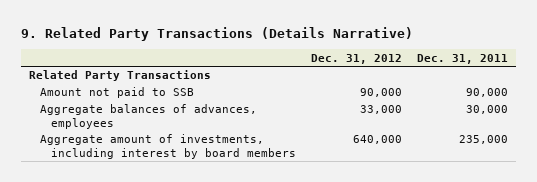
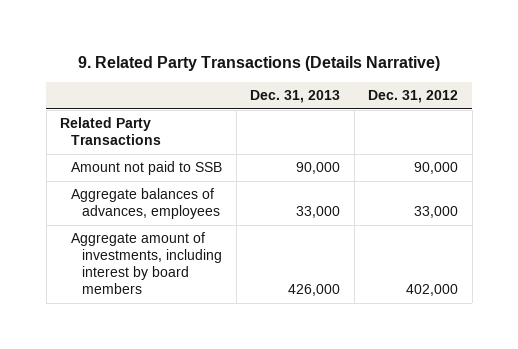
- | Dec. 31, 2012 | Dec. 31, 2011
+ | Dec. 31, 2013 | Dec. 31, 2012
- Aggregate amount of investments, including interest by board members | 640,000 | 235,000
+ Aggregate amount of investments, including interest by board members | 426,000 | 402,000

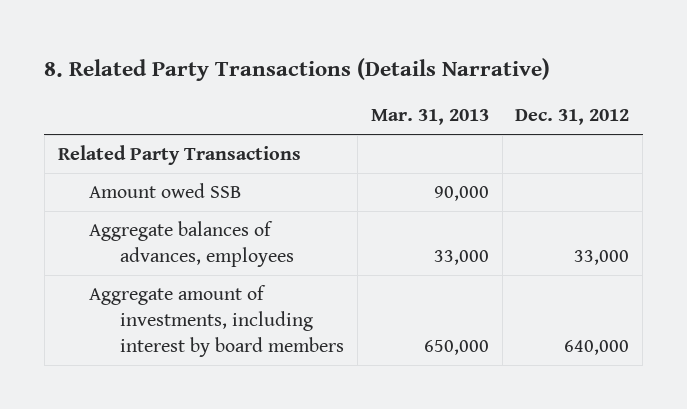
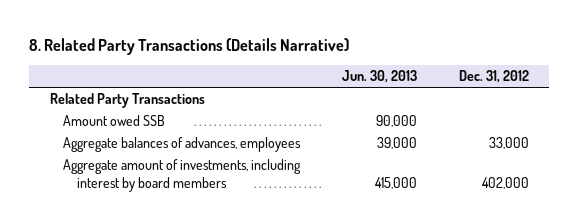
- | Mar. 31, 2013 | Dec. 31, 2012
+ | Jun. 30, 2013 | Dec. 31, 2012
- Aggregate amount of investments, including interest by board members | 650,000 | 640,000
+ Aggregate amount of investments, including interest by board members | 415,000 | 402,000

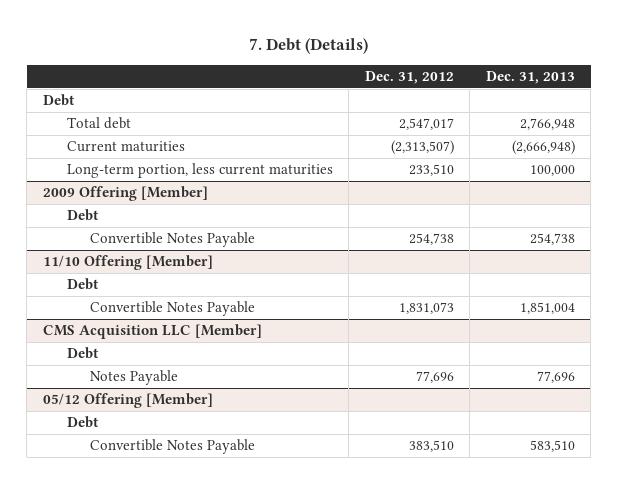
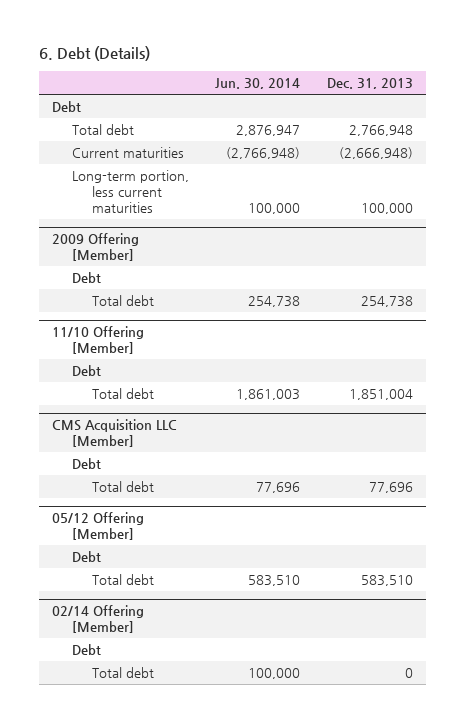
- 7. Debt (Details)
+ 6. Debt (Details)
- | Dec. 31, 2012 | Dec. 31, 2013
+ | Jun. 30, 2014 | Dec. 31, 2013
@ 2009 Offering [Member]
- Convertible Notes Payable | 254,738 | 254,738
+ Total debt | 254,738 | 254,738
@ 11/10 Offering [Member]
- Convertible Notes Payable | 1,831,073 | 1,851,004
+ Total debt | 1,861,003 | 1,851,004
@ CMS Acquisition LLC [Member]
- Notes Payable | 77,696 | 77,696
+ Total debt | 77,696 | 77,696
@ 05/12 Offering [Member]
- Convertible Notes Payable | 383,510 | 583,510
+ Total debt | 583,510 | 583,510
+ 02/14 Offering [Member]
+ Debt
+ Total debt | 100,000 | 0

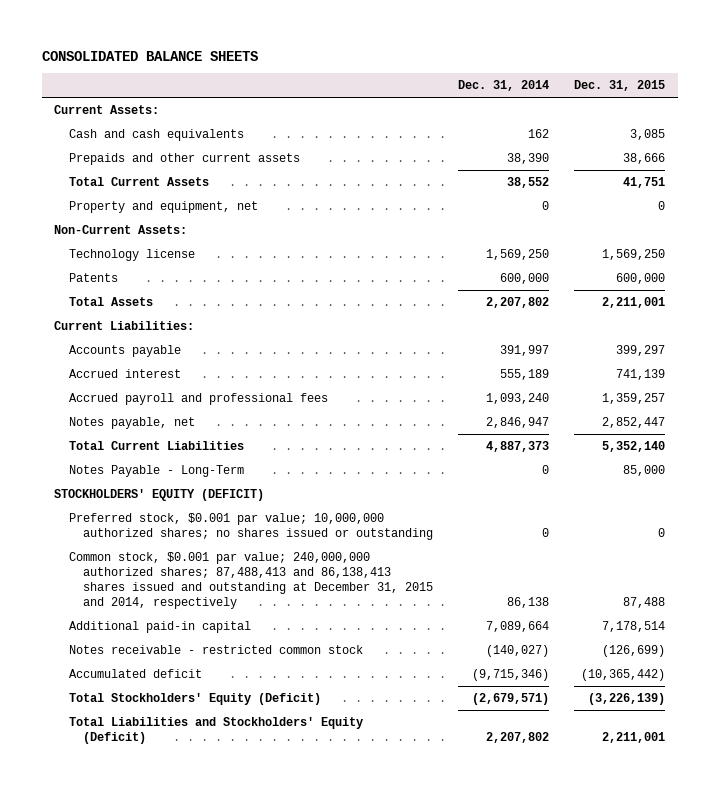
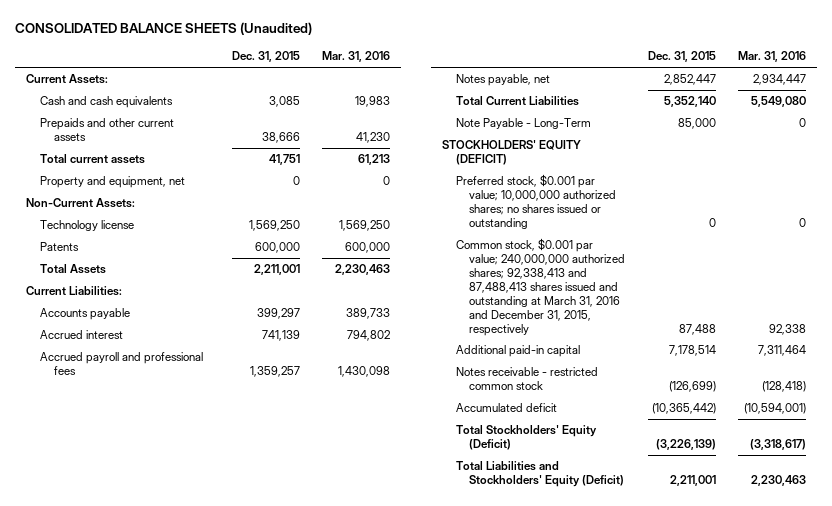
- CONSOLIDATED BALANCE SHEETS
+ CONSOLIDATED BALANCE SHEETS (Unaudited)
- | Dec. 31, 2014 | Dec. 31, 2015
+ | Dec. 31, 2015 | Mar. 31, 2016
- Total Current Assets | 38,552 | 41,751
+ Total current assets | 41,751 | 61,213
- Notes Payable - Long-Term | 0 | 85,000
+ Note Payable - Long-Term | 85,000 | 0
- Common stock, $0.001 par value; 240,000,000 authorized shares; 87,488,413 and 86,138,413 shares issued and outstanding at December 31, 2015 and 2014, respectively | 86,138 | 87,488
+ Common stock, $0.001 par value; 240,000,000 authorized shares; 92,338,413 and 87,488,413 shares issued and outstanding at March 31, 2016 and December 31, 2015, respectively | 87,488 | 92,338

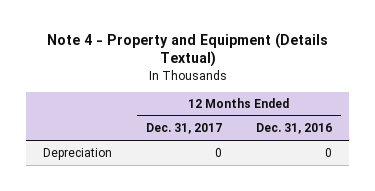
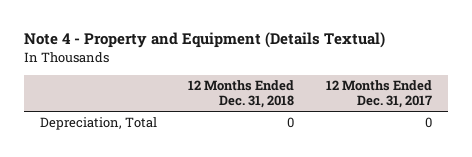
- | 12 Months Ended Dec. 31, 2017 | 12 Months Ended Dec. 31, 2016
+ | 12 Months Ended Dec. 31, 2018 | 12 Months Ended Dec. 31, 2017
- Depreciation | 0 | 0
+ Depreciation, Total | 0 | 0

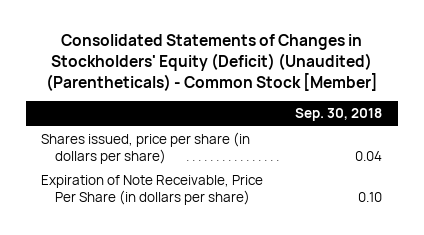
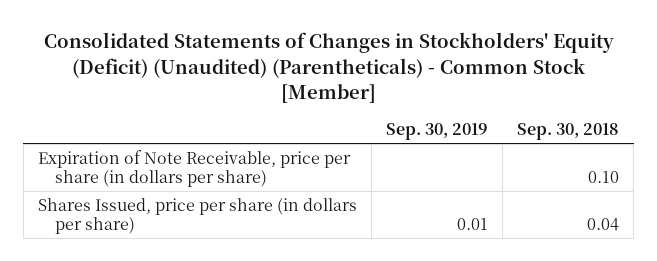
- | Sep. 30, 2018
+ | Sep. 30, 2019 | Sep. 30, 2018
- Shares issued, price per share (in dollars per share) | 0.04
- Expiration of Note Receivable, Price Per Share (in dollars per share) | 0.10
+ Expiration of Note Receivable, price per share (in dollars per share) | | 0.10
+ Shares Issued, price per share (in dollars per share) | 0.01 | 0.04

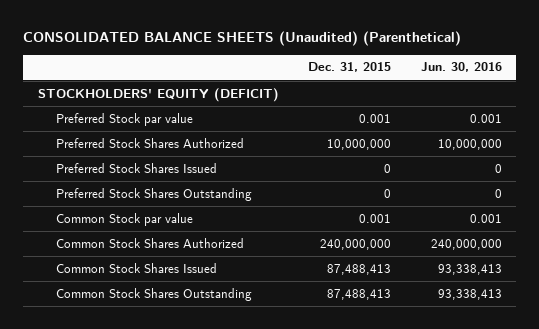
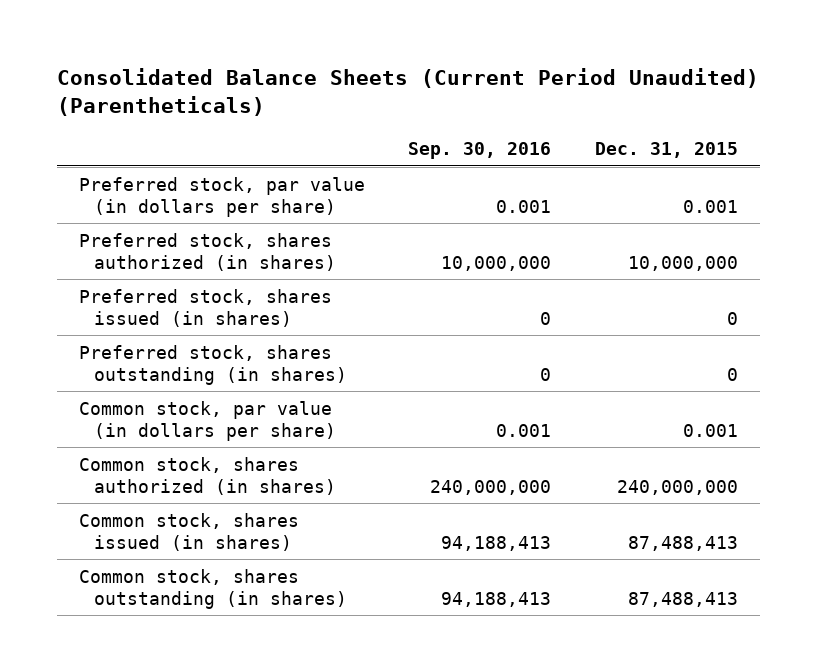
- CONSOLIDATED BALANCE SHEETS (Unaudited) (Parenthetical)
+ Consolidated Balance Sheets (Current Period Unaudited) (Parentheticals)
- | Dec. 31, 2015 | Jun. 30, 2016
+ | Sep. 30, 2016 | Dec. 31, 2015
- STOCKHOLDERS' EQUITY (DEFICIT)
- Preferred Stock par value | 0.001 | 0.001
- Preferred Stock Shares Authorized | 10,000,000 | 10,000,000
- Preferred Stock Shares Issued | 0 | 0
- Preferred Stock Shares Outstanding | 0 | 0
- Common Stock par value | 0.001 | 0.001
- Common Stock Shares Authorized | 240,000,000 | 240,000,000
- Common Stock Shares Issued | 87,488,413 | 93,338,413
- Common Stock Shares Outstanding | 87,488,413 | 93,338,413
+ Preferred stock, par value (in dollars per share) | 0.001 | 0.001
+ Preferred stock, shares authorized (in shares) | 10,000,000 | 10,000,000
+ Preferred stock, shares issued (in shares) | 0 | 0
+ Preferred stock, shares outstanding (in shares) | 0 | 0
+ Common stock, par value (in dollars per share) | 0.001 | 0.001
+ Common stock, shares authorized (in shares) | 240,000,000 | 240,000,000
+ Common stock, shares issued (in shares) | 94,188,413 | 87,488,413
+ Common stock, shares outstanding (in shares) | 94,188,413 | 87,488,413

